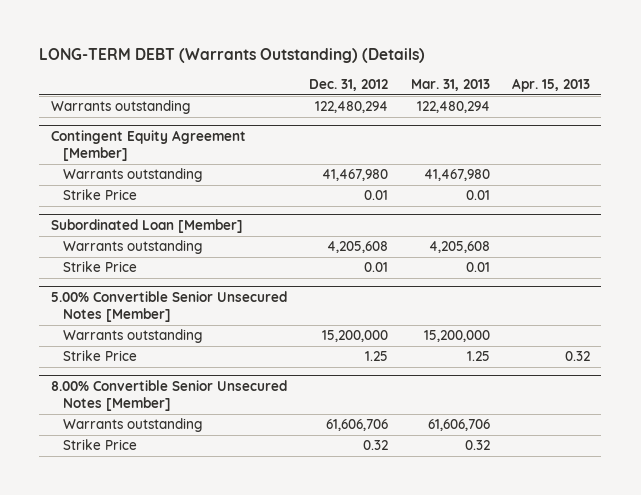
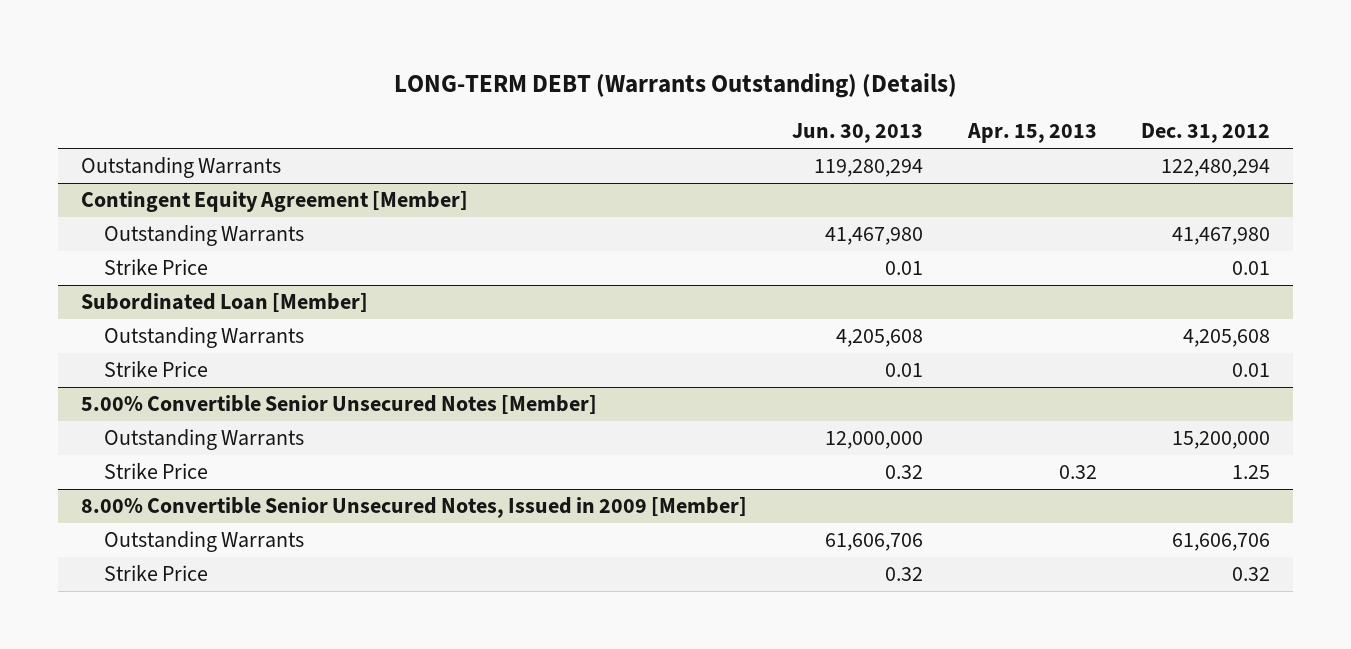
- | Dec. 31, 2012 | Mar. 31, 2013 | Apr. 15, 2013
+ | Jun. 30, 2013 | Apr. 15, 2013 | Dec. 31, 2012
- Warrants outstanding | 122,480,294 | 122,480,294 |
+ Outstanding Warrants | 119,280,294 | | 122,480,294
@ Contingent Equity Agreement [Member]
- Warrants outstanding | 41,467,980 | 41,467,980 |
+ Outstanding Warrants | 41,467,980 | | 41,467,980
@ Subordinated Loan [Member]
- Warrants outstanding | 4,205,608 | 4,205,608 |
+ Outstanding Warrants | 4,205,608 | | 4,205,608
@ 5.00% Convertible Senior Unsecured Notes [Member]
- Warrants outstanding | 15,200,000 | 15,200,000 |
+ Outstanding Warrants | 12,000,000 | | 15,200,000
- 8.00% Convertible Senior Unsecured Notes [Member]
- Warrants outstanding | 61,606,706 | 61,606,706 |
+ 8.00% Convertible Senior Unsecured Notes, Issued in 2009 [Member]
+ Outstanding Warrants | 61,606,706 | | 61,606,706

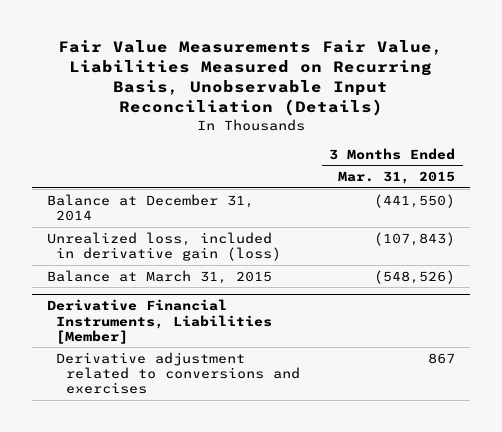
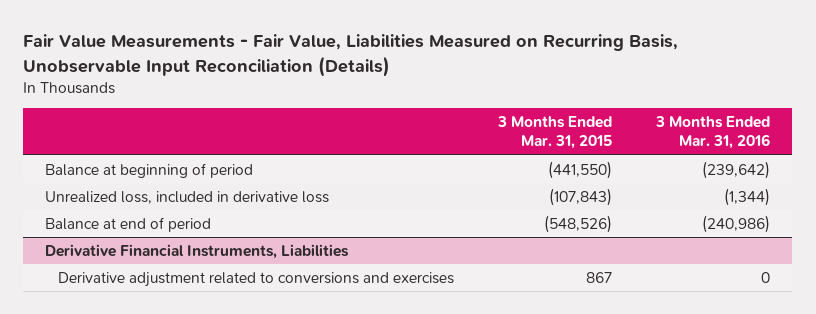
- Fair Value Measurements Fair Value, Liabilities Measured on Recurring Basis, Unobservable Input Reconciliation (Details)
+ Fair Value Measurements - Fair Value, Liabilities Measured on Recurring Basis, Unobservable Input Reconciliation (Details)
- | 3 Months Ended Mar. 31, 2015
+ | 3 Months Ended Mar. 31, 2015 | 3 Months Ended Mar. 31, 2016
- Balance at December 31, 2014 | (441,550)
- Unrealized loss, included in derivative gain (loss) | (107,843)
- Balance at March 31, 2015 | (548,526)
- Derivative Financial Instruments, Liabilities [Member]
+ Balance at beginning of period | (441,550) | (239,642)
+ Unrealized loss, included in derivative loss | (107,843) | (1,344)
+ Balance at end of period | (548,526) | (240,986)
+ Derivative Financial Instruments, Liabilities

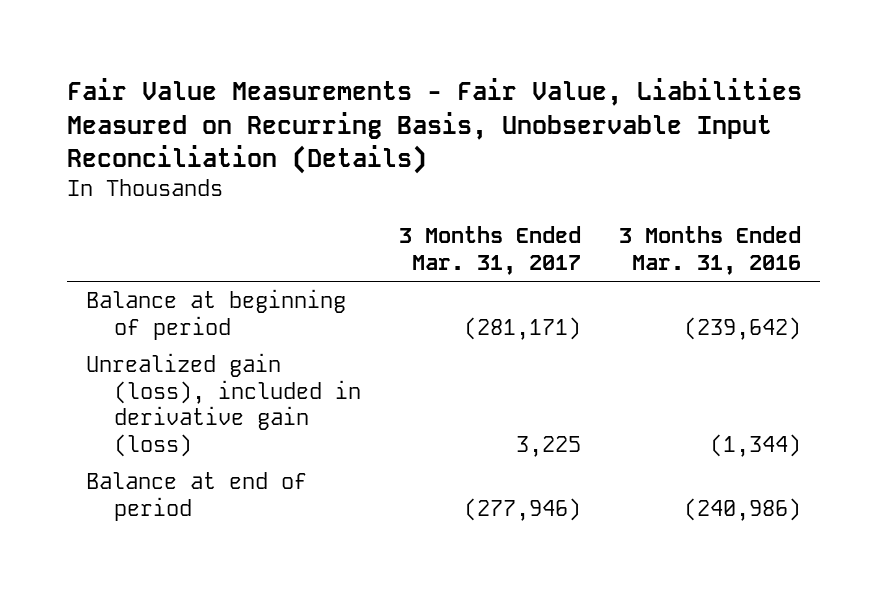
- | 3 Months Ended Mar. 31, 2015 | 3 Months Ended Mar. 31, 2016
+ | 3 Months Ended Mar. 31, 2017 | 3 Months Ended Mar. 31, 2016
- Unrealized loss, included in derivative loss | (107,843) | (1,344)
+ Unrealized gain (loss), included in derivative gain (loss) | 3,225 | (1,344)
- Derivative Financial Instruments, Liabilities
- Derivative adjustment related to conversions and exercises | 867 | 0

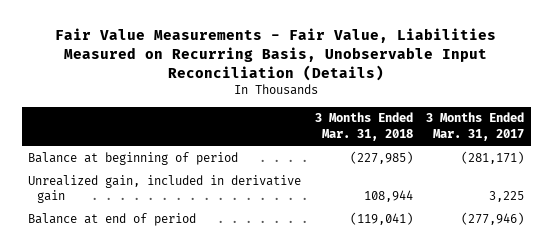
- | 3 Months Ended Mar. 31, 2017 | 3 Months Ended Mar. 31, 2016
+ | 3 Months Ended Mar. 31, 2018 | 3 Months Ended Mar. 31, 2017
- Unrealized gain (loss), included in derivative gain (loss) | 3,225 | (1,344)
+ Unrealized gain, included in derivative gain | 108,944 | 3,225

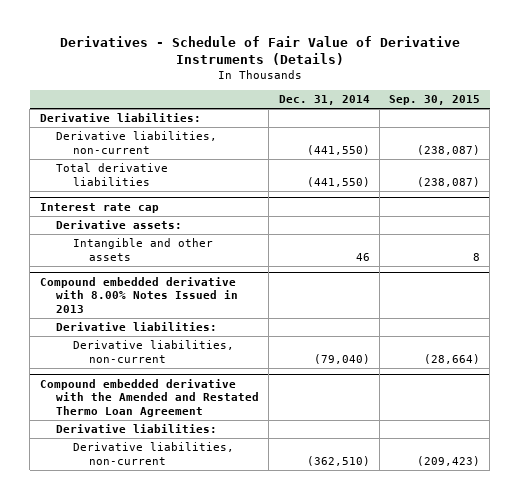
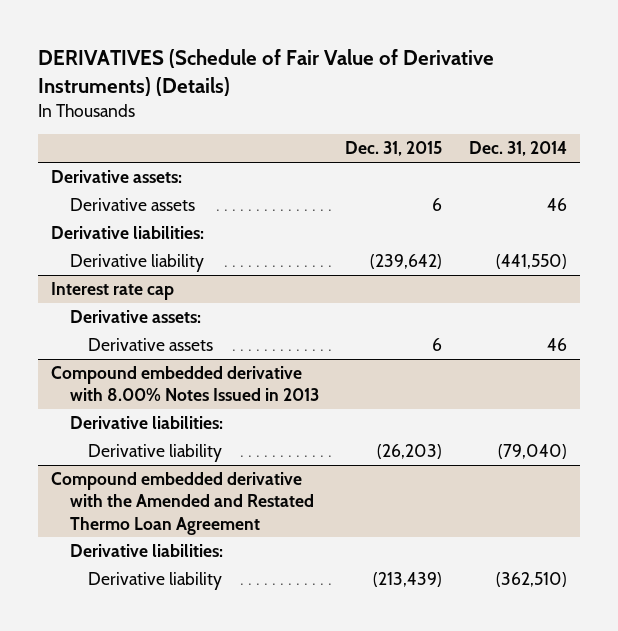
- Derivatives - Schedule of Fair Value of Derivative Instruments (Details)
+ DERIVATIVES (Schedule of Fair Value of Derivative Instruments) (Details)
- | Dec. 31, 2014 | Sep. 30, 2015
+ | Dec. 31, 2015 | Dec. 31, 2014
+ Derivative assets:
+ Derivative assets | 6 | 46
- Derivative liabilities, non-current | (441,550) | (238,087)
- Total derivative liabilities | (441,550) | (238,087)
+ Derivative liability | (239,642) | (441,550)
@ Interest rate cap
- Intangible and other assets | 46 | 8
+ Derivative assets | 6 | 46
@ Compound embedded derivative with 8.00% Notes Issued in 2013
- Derivative liabilities, non-current | (79,040) | (28,664)
+ Derivative liability | (26,203) | (79,040)
@ Compound embedded derivative with the Amended and Restated Thermo Loan Agreement
- Derivative liabilities, non-current | (362,510) | (209,423)
+ Derivative liability | (213,439) | (362,510)

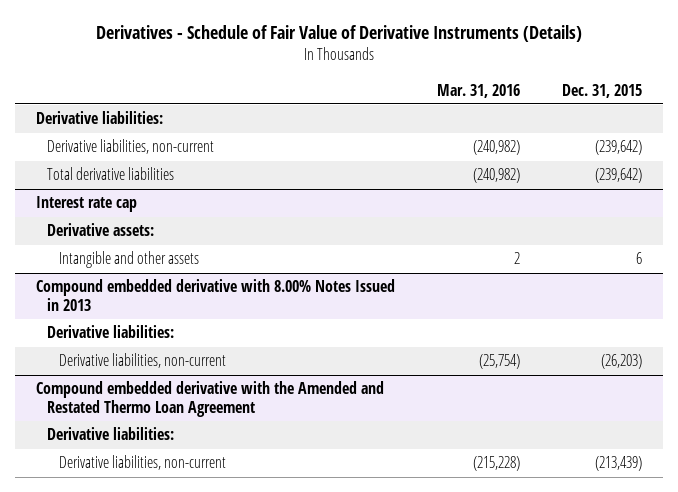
- DERIVATIVES (Schedule of Fair Value of Derivative Instruments) (Details)
+ Derivatives - Schedule of Fair Value of Derivative Instruments (Details)
- | Dec. 31, 2015 | Dec. 31, 2014
+ | Mar. 31, 2016 | Dec. 31, 2015
- Derivative assets:
- Derivative assets | 6 | 46
- Derivative liability | (239,642) | (441,550)
+ Derivative liabilities, non-current | (240,982) | (239,642)
+ Total derivative liabilities | (240,982) | (239,642)
@ Interest rate cap
- Derivative assets | 6 | 46
+ Intangible and other assets | 2 | 6
@ Compound embedded derivative with 8.00% Notes Issued in 2013
- Derivative liability | (26,203) | (79,040)
+ Derivative liabilities, non-current | (25,754) | (26,203)
@ Compound embedded derivative with the Amended and Restated Thermo Loan Agreement
- Derivative liability | (213,439) | (362,510)
+ Derivative liabilities, non-current | (215,228) | (213,439)

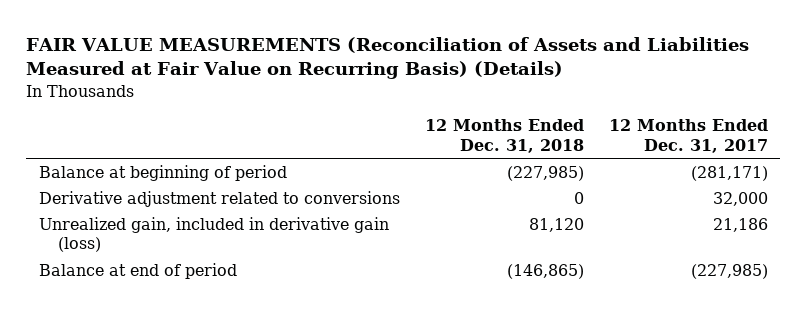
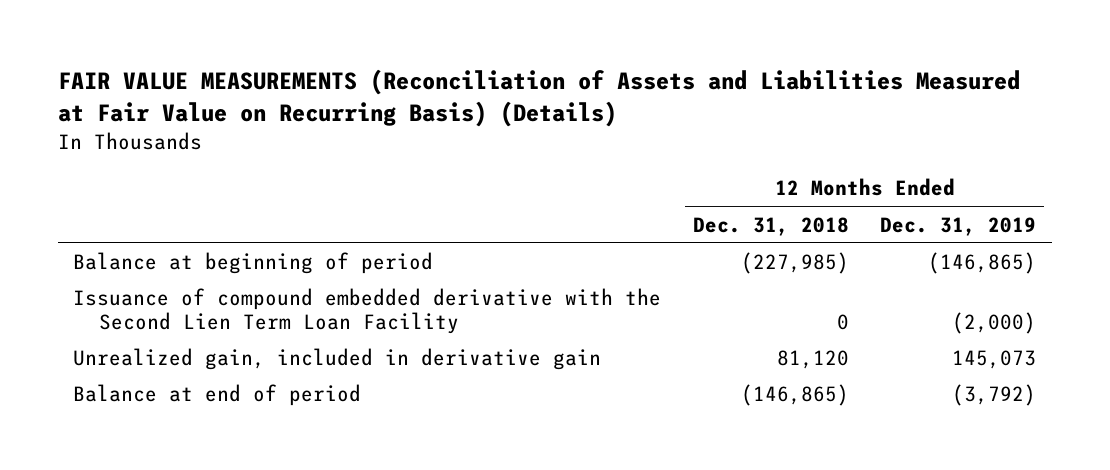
- | 12 Months Ended Dec. 31, 2018 | 12 Months Ended Dec. 31, 2017
+ | 12 Months Ended Dec. 31, 2018 | 12 Months Ended Dec. 31, 2019
- Derivative adjustment related to conversions | 0 | 32,000
- Unrealized gain, included in derivative gain (loss) | 81,120 | 21,186
+ Issuance of compound embedded derivative with the Second Lien Term Loan Facility | 0 | (2,000)
+ Unrealized gain, included in derivative gain | 81,120 | 145,073

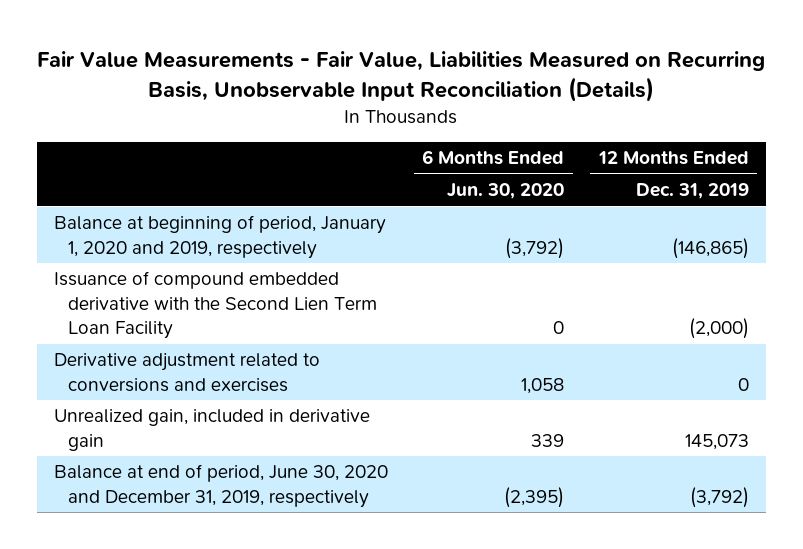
- FAIR VALUE MEASUREMENTS (Reconciliation of Assets and Liabilities Measured at Fair Value on Recurring Basis) (Details)
+ Fair Value Measurements - Fair Value, Liabilities Measured on Recurring Basis, Unobservable Input Reconciliation (Details)
- | 12 Months Ended Dec. 31, 2018 | 12 Months Ended Dec. 31, 2019
+ | 6 Months Ended Jun. 30, 2020 | 12 Months Ended Dec. 31, 2019
- Balance at beginning of period | (227,985) | (146,865)
+ Balance at beginning of period, January 1, 2020 and 2019, respectively | (3,792) | (146,865)
+ Derivative adjustment related to conversions and exercises | 1,058 | 0
- Balance at end of period | (146,865) | (3,792)
+ Balance at end of period, June 30, 2020 and December 31, 2019, respectively | (2,395) | (3,792)

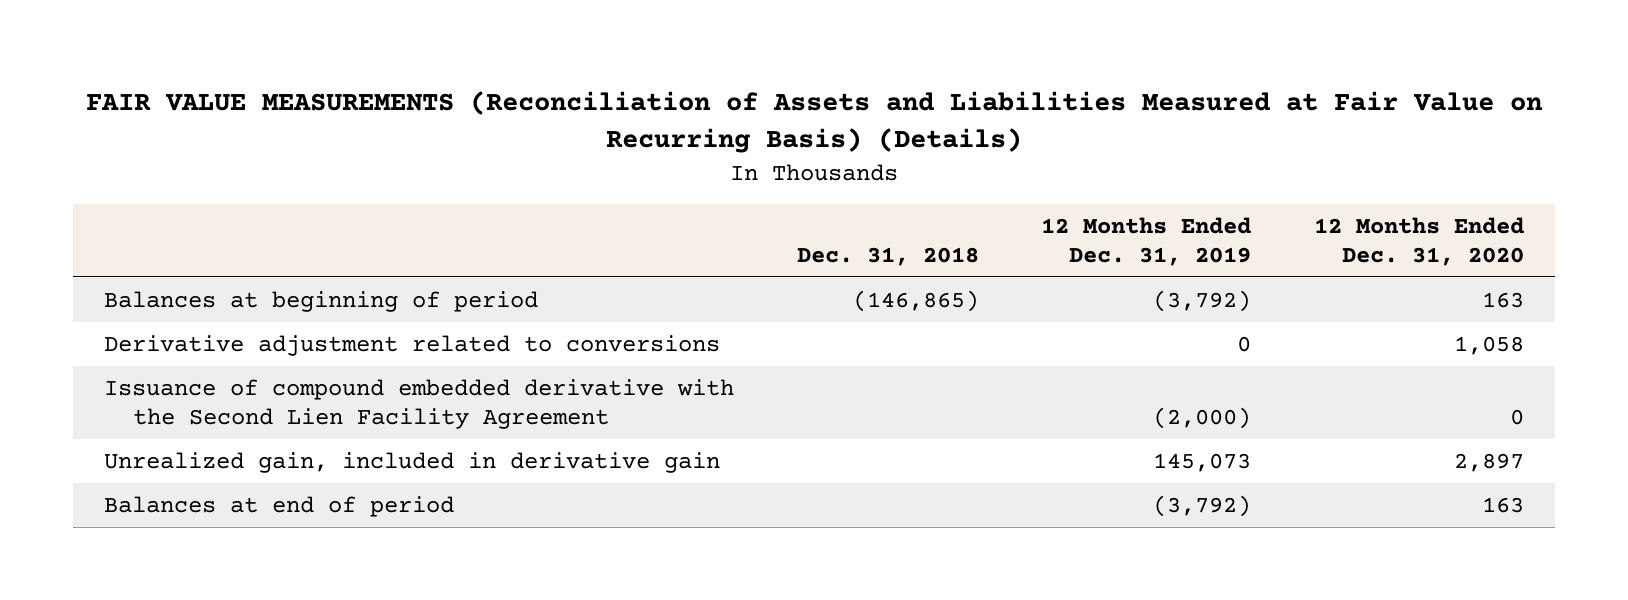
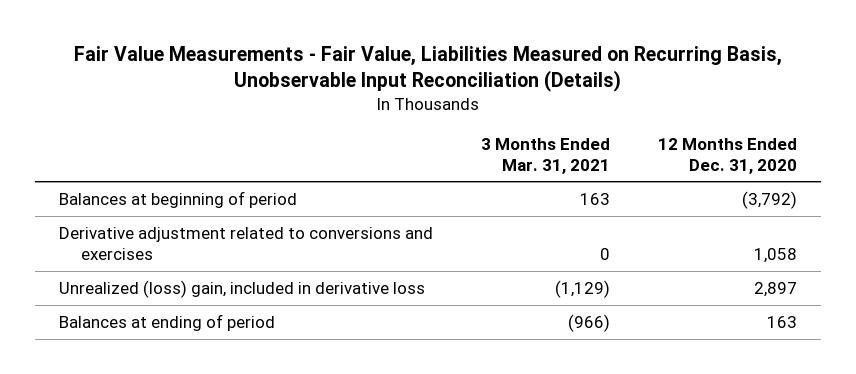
- FAIR VALUE MEASUREMENTS (Reconciliation of Assets and Liabilities Measured at Fair Value on Recurring Basis) (Details)
+ Fair Value Measurements - Fair Value, Liabilities Measured on Recurring Basis, Unobservable Input Reconciliation (Details)
- | Dec. 31, 2018 | 12 Months Ended Dec. 31, 2019 | 12 Months Ended Dec. 31, 2020
+ | 3 Months Ended Mar. 31, 2021 | 12 Months Ended Dec. 31, 2020
- Balances at beginning of period | (146,865) | (3,792) | 163
- Derivative adjustment related to conversions | | 0 | 1,058
- Issuance of compound embedded derivative with the Second Lien Facility Agreement | | (2,000) | 0
- Unrealized gain, included in derivative gain | | 145,073 | 2,897
- Balances at end of period | | (3,792) | 163
+ Balances at beginning of period | 163 | (3,792)
+ Derivative adjustment related to conversions and exercises | 0 | 1,058
+ Unrealized (loss) gain, included in derivative loss | (1,129) | 2,897
+ Balances at ending of period | (966) | 163

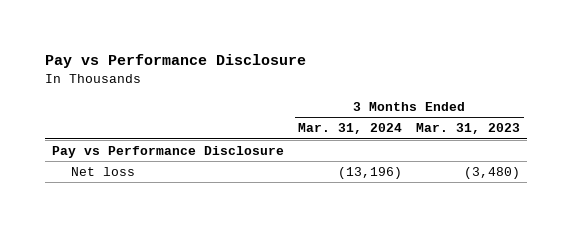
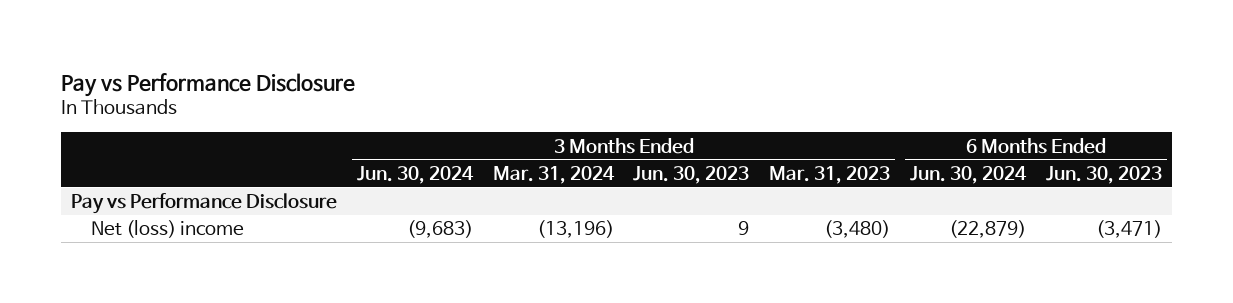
- | 3 Months Ended Mar. 31, 2024 | 3 Months Ended Mar. 31, 2023
+ | 3 Months Ended Jun. 30, 2024 | 3 Months Ended Mar. 31, 2024 | 3 Months Ended Jun. 30, 2023 | 3 Months Ended Mar. 31, 2023 | 6 Months Ended Jun. 30, 2024 | 6 Months Ended Jun. 30, 2023
- Net loss | (13,196) | (3,480)
+ Net (loss) income | (9,683) | (13,196) | 9 | (3,480) | (22,879) | (3,471)

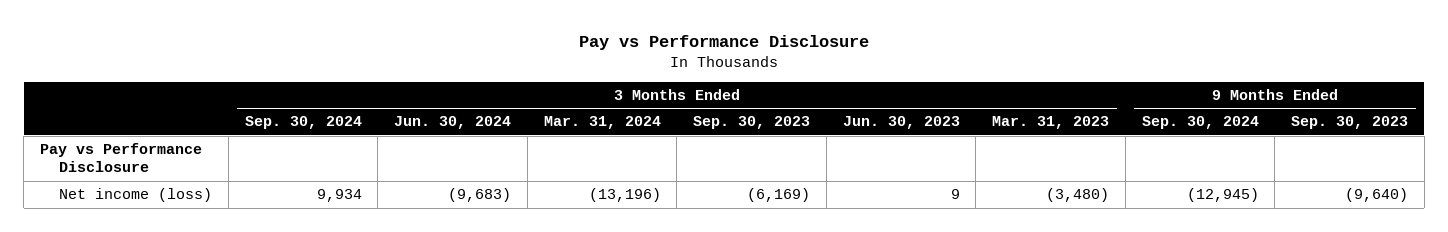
- | 3 Months Ended Jun. 30, 2024 | 3 Months Ended Mar. 31, 2024 | 3 Months Ended Jun. 30, 2023 | 3 Months Ended Mar. 31, 2023 | 6 Months Ended Jun. 30, 2024 | 6 Months Ended Jun. 30, 2023
+ | 3 Months Ended Sep. 30, 2024 | 3 Months Ended Jun. 30, 2024 | 3 Months Ended Mar. 31, 2024 | 3 Months Ended Sep. 30, 2023 | 3 Months Ended Jun. 30, 2023 | 3 Months Ended Mar. 31, 2023 | 9 Months Ended Sep. 30, 2024 | 9 Months Ended Sep. 30, 2023
- Net (loss) income | (9,683) | (13,196) | 9 | (3,480) | (22,879) | (3,471)
+ Net income (loss) | 9,934 | (9,683) | (13,196) | (6,169) | 9 | (3,480) | (12,945) | (9,640)

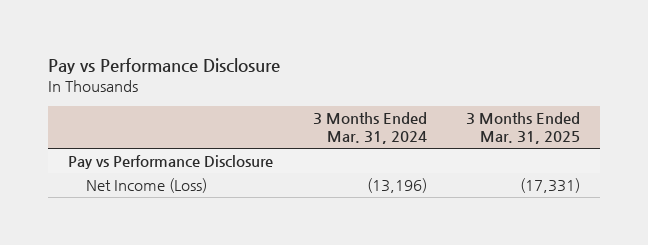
- | 3 Months Ended Sep. 30, 2024 | 3 Months Ended Jun. 30, 2024 | 3 Months Ended Mar. 31, 2024 | 3 Months Ended Sep. 30, 2023 | 3 Months Ended Jun. 30, 2023 | 3 Months Ended Mar. 31, 2023 | 9 Months Ended Sep. 30, 2024 | 9 Months Ended Sep. 30, 2023
+ | 3 Months Ended Mar. 31, 2024 | 3 Months Ended Mar. 31, 2025
- Net income (loss) | 9,934 | (9,683) | (13,196) | (6,169) | 9 | (3,480) | (12,945) | (9,640)
+ Net Income (Loss) | (13,196) | (17,331)

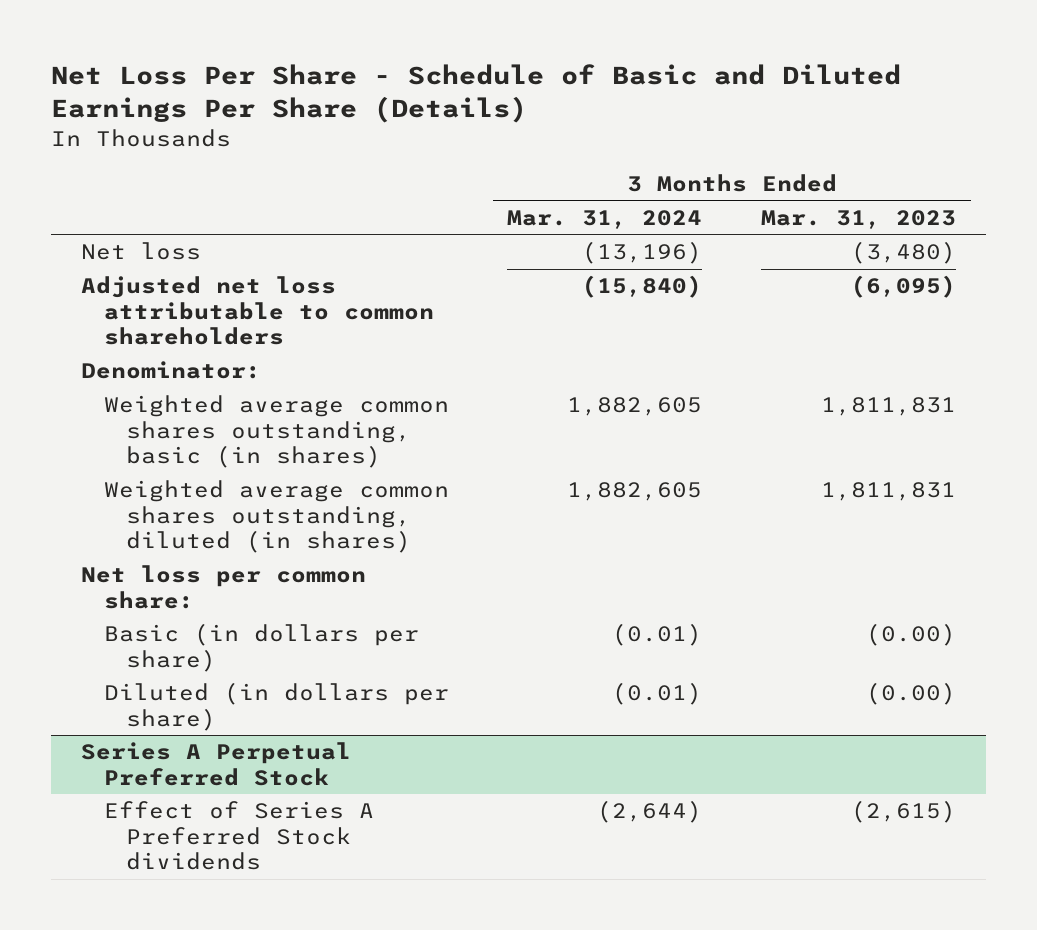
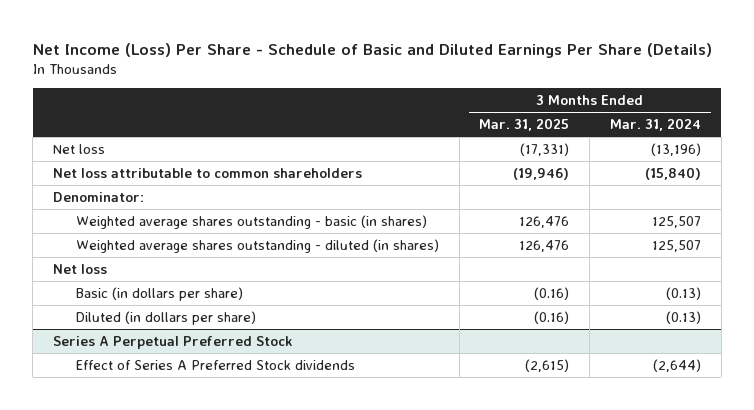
- Net Loss Per Share - Schedule of Basic and Diluted Earnings Per Share (Details)
+ Net Income (Loss) Per Share - Schedule of Basic and Diluted Earnings Per Share (Details)
- | 3 Months Ended Mar. 31, 2024 | 3 Months Ended Mar. 31, 2023
+ | 3 Months Ended Mar. 31, 2025 | 3 Months Ended Mar. 31, 2024
- Adjusted net loss attributable to common shareholders | (15,840) | (6,095)
+ Net loss attributable to common shareholders | (19,946) | (15,840)
- Weighted average common shares outstanding, basic (in shares) | 1,882,605 | 1,811,831
- Weighted average common shares outstanding, diluted (in shares) | 1,882,605 | 1,811,831
- Net loss per common share:
- Basic (in dollars per share) | (0.01) | (0.00)
- Diluted (in dollars per share) | (0.01) | (0.00)
+ Weighted average shares outstanding - basic (in shares) | 126,476 | 125,507
+ Weighted average shares outstanding - diluted (in shares) | 126,476 | 125,507
+ Net loss
+ Basic (in dollars per share) | (0.16) | (0.13)
+ Diluted (in dollars per share) | (0.16) | (0.13)

